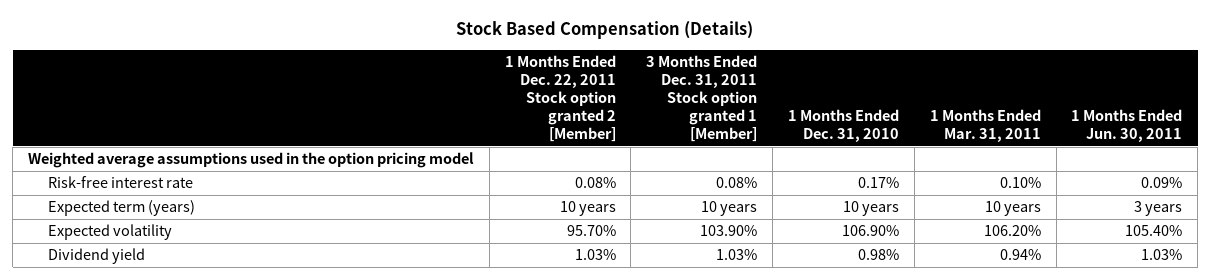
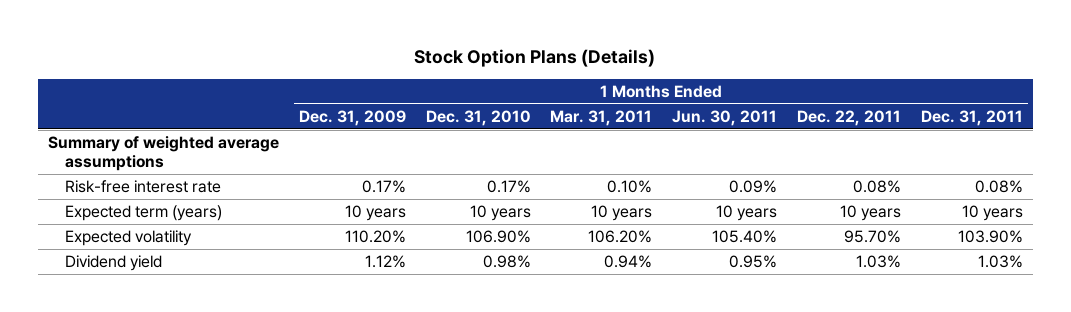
- Stock Based Compensation (Details)
+ Stock Option Plans (Details)
- | 1 Months Ended Dec. 22, 2011 Stock option granted 2 [Member] | 3 Months Ended Dec. 31, 2011 Stock option granted 1 [Member] | 1 Months Ended Dec. 31, 2010 | 1 Months Ended Mar. 31, 2011 | 1 Months Ended Jun. 30, 2011
+ | 1 Months Ended Dec. 31, 2009 | 1 Months Ended Dec. 31, 2010 | 1 Months Ended Mar. 31, 2011 | 1 Months Ended Jun. 30, 2011 | 1 Months Ended Dec. 22, 2011 | 1 Months Ended Dec. 31, 2011
- Weighted average assumptions used in the option pricing model
+ Summary of weighted average assumptions
- Expected term (years) | 10 years | 10 years | 10 years | 10 years | 3 years
+ Expected term (years) | 10 years | 10 years | 10 years | 10 years | 10 years | 10 years
- Dividend yield | 1.03% | 1.03% | 0.98% | 0.94% | 1.03%
+ Dividend yield | 1.12% | 0.98% | 0.94% | 0.95% | 1.03% | 1.03%

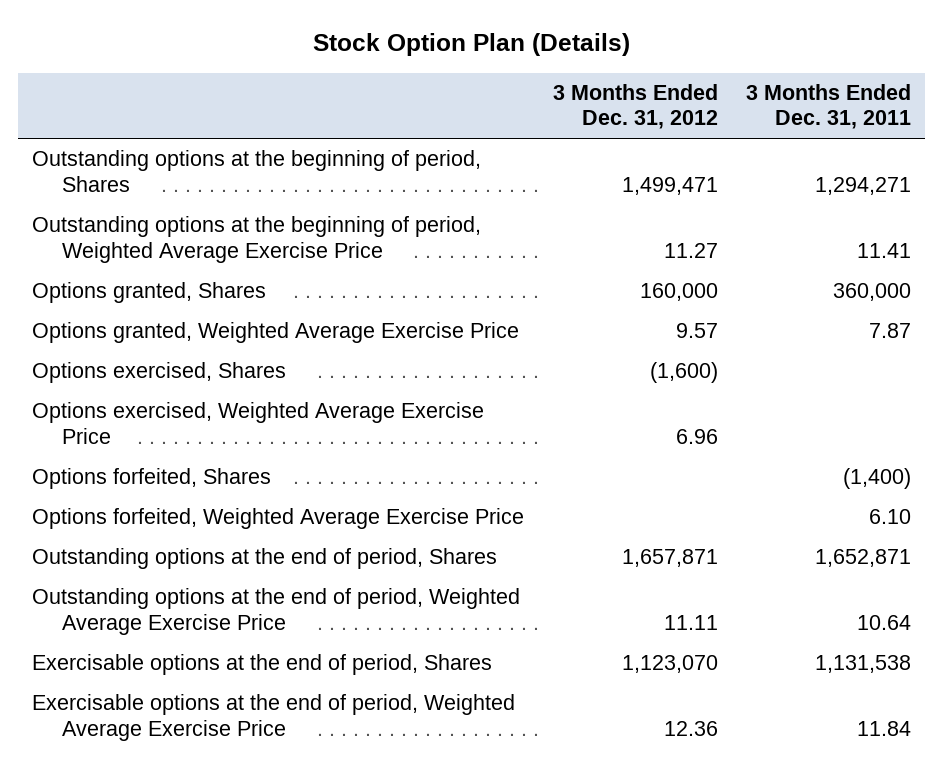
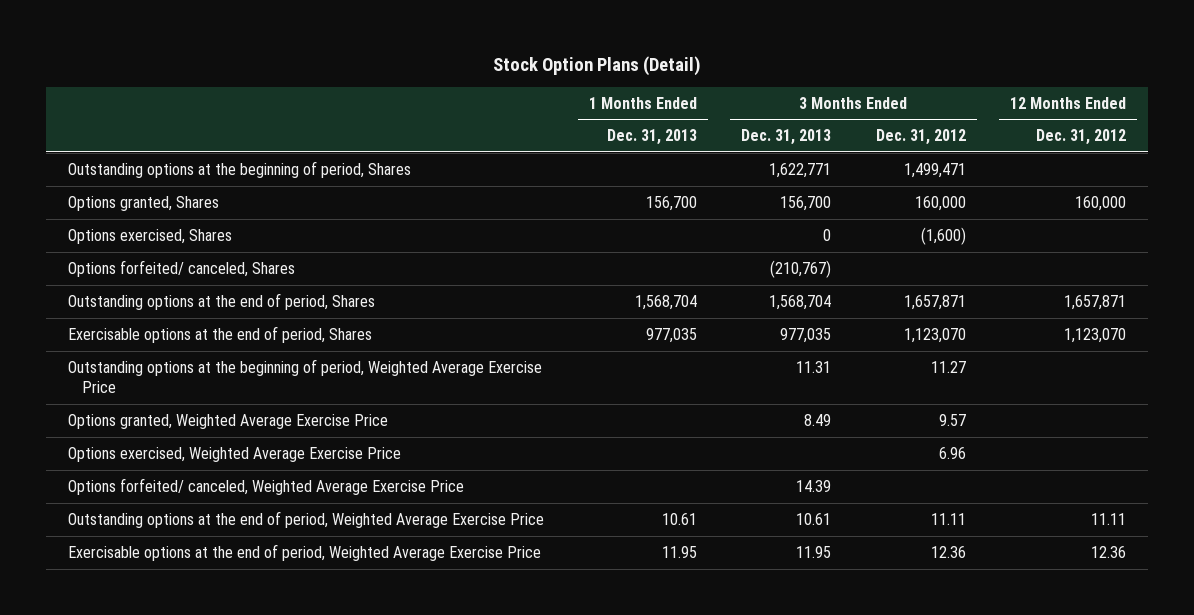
- Stock Option Plan (Details)
+ Stock Option Plans (Detail)
- | 3 Months Ended Dec. 31, 2012 | 3 Months Ended Dec. 31, 2011
+ | 1 Months Ended Dec. 31, 2013 | 3 Months Ended Dec. 31, 2013 | 3 Months Ended Dec. 31, 2012 | 12 Months Ended Dec. 31, 2012
- Options forfeited, Shares | | (1,400)
- Options forfeited, Weighted Average Exercise Price | | 6.10
+ Options forfeited/ canceled, Shares | | (210,767) | |
moved down: Outstanding options at the beginning of period, Weighted Average Exercise Price | | 11.31 | 11.27 |
moved down: Options granted, Weighted Average Exercise Price | | 8.49 | 9.57 |
moved down: Options exercised, Weighted Average Exercise Price | | | 6.96 |
+ Options forfeited/ canceled, Weighted Average Exercise Price | | 14.39 | |
moved down: Outstanding options at the end of period, Weighted Average Exercise Price | 10.61 | 10.61 | 11.11 | 11.11

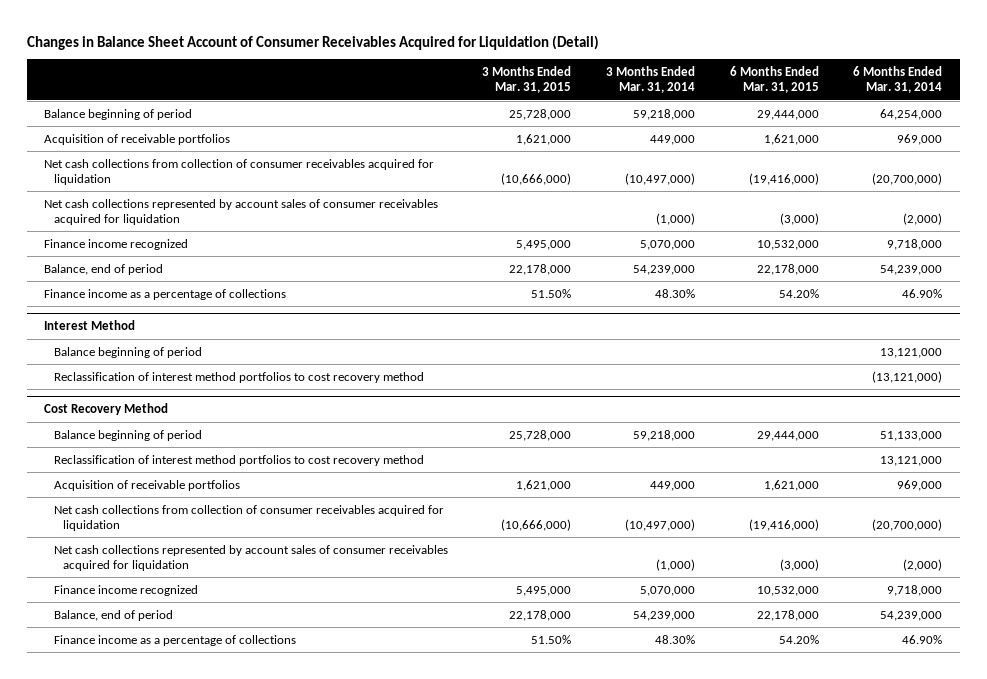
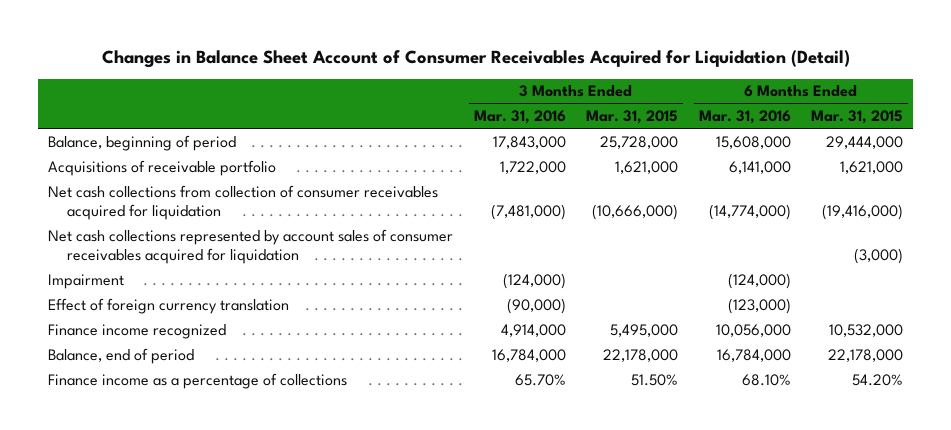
- | 3 Months Ended Mar. 31, 2015 | 3 Months Ended Mar. 31, 2014 | 6 Months Ended Mar. 31, 2015 | 6 Months Ended Mar. 31, 2014
+ | 3 Months Ended Mar. 31, 2016 | 3 Months Ended Mar. 31, 2015 | 6 Months Ended Mar. 31, 2016 | 6 Months Ended Mar. 31, 2015
- Balance beginning of period | 25,728,000 | 59,218,000 | 29,444,000 | 64,254,000
- Acquisition of receivable portfolios | 1,621,000 | 449,000 | 1,621,000 | 969,000
- Net cash collections from collection of consumer receivables acquired for liquidation | (10,666,000) | (10,497,000) | (19,416,000) | (20,700,000)
- Net cash collections represented by account sales of consumer receivables acquired for liquidation | | (1,000) | (3,000) | (2,000)
- Finance income recognized | 5,495,000 | 5,070,000 | 10,532,000 | 9,718,000
- Balance, end of period | 22,178,000 | 54,239,000 | 22,178,000 | 54,239,000
- Finance income as a percentage of collections | 51.50% | 48.30% | 54.20% | 46.90%
- Interest Method
- Balance beginning of period | | | | 13,121,000
- Reclassification of interest method portfolios to cost recovery method | | | | (13,121,000)
- Cost Recovery Method
- Balance beginning of period | 25,728,000 | 59,218,000 | 29,444,000 | 51,133,000
- Reclassification of interest method portfolios to cost recovery method | | | | 13,121,000
- Acquisition of receivable portfolios | 1,621,000 | 449,000 | 1,621,000 | 969,000
+ Balance, beginning of period | 17,843,000 | 25,728,000 | 15,608,000 | 29,444,000
+ Acquisitions of receivable portfolio | 1,722,000 | 1,621,000 | 6,141,000 | 1,621,000
+ Impairment | (124,000) | | (124,000) |
+ Effect of foreign currency translation | (90,000) | | (123,000) |

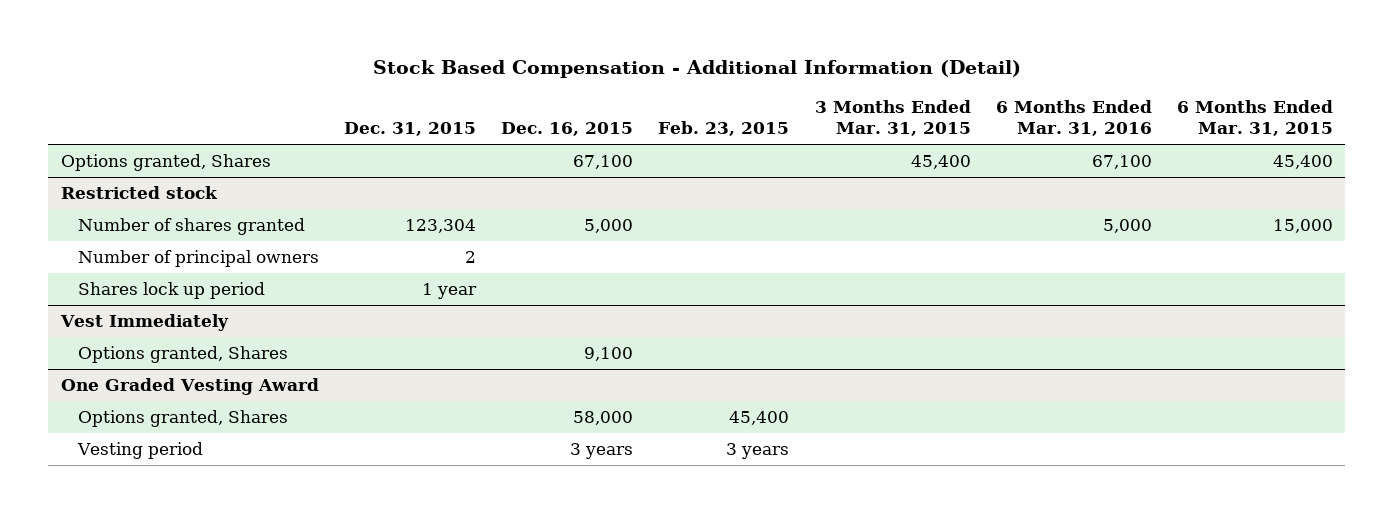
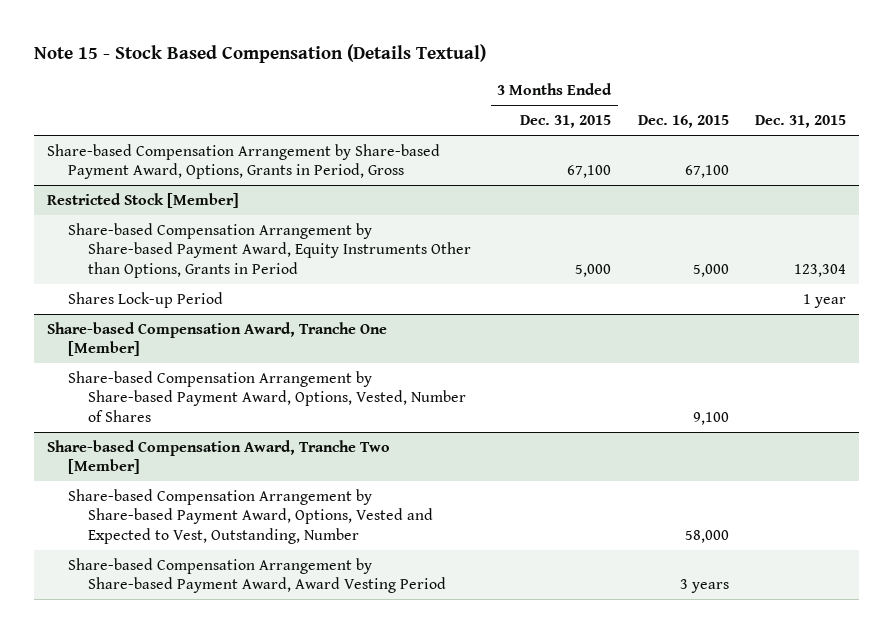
- Stock Based Compensation - Additional Information (Detail)
+ Note 15 - Stock Based Compensation (Details Textual)
- | Dec. 31, 2015 | Dec. 16, 2015 | Feb. 23, 2015 | 3 Months Ended Mar. 31, 2015 | 6 Months Ended Mar. 31, 2016 | 6 Months Ended Mar. 31, 2015
+ | 3 Months Ended Dec. 31, 2015 | Dec. 16, 2015 | Dec. 31, 2015
- Options granted, Shares | | 67,100 | | 45,400 | 67,100 | 45,400
- Restricted stock
- Number of shares granted | 123,304 | 5,000 | | | 5,000 | 15,000
- Number of principal owners | 2 | | | | |
- Shares lock up period | 1 year | | | | |
- Vest Immediately
- Options granted, Shares | | 9,100 | | | |
- One Graded Vesting Award
- Options granted, Shares | | 58,000 | 45,400 | | |
- Vesting period | | 3 years | 3 years | | |
+ Share-based Compensation Arrangement by Share-based Payment Award, Options, Grants in Period, Gross | 67,100 | 67,100 |
+ Restricted Stock [Member]
+ Share-based Compensation Arrangement by Share-based Payment Award, Equity Instruments Other than Options, Grants in Period | 5,000 | 5,000 | 123,304
+ Shares Lock-up Period | | | 1 year
+ Share-based Compensation Award, Tranche One [Member]
+ Share-based Compensation Arrangement by Share-based Payment Award, Options, Vested, Number of Shares | | 9,100 |
+ Share-based Compensation Award, Tranche Two [Member]
+ Share-based Compensation Arrangement by Share-based Payment Award, Options, Vested and Expected to Vest, Outstanding, Number | | 58,000 |
+ Share-based Compensation Arrangement by Share-based Payment Award, Award Vesting Period | | 3 years |

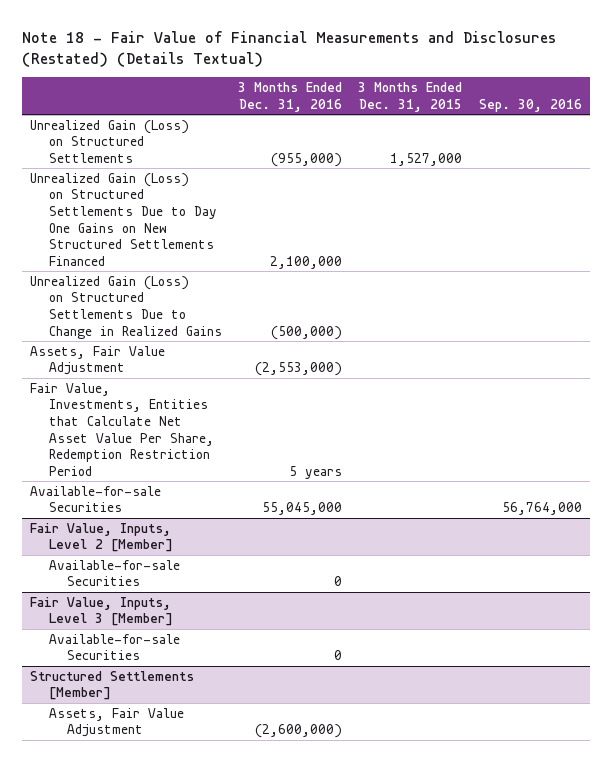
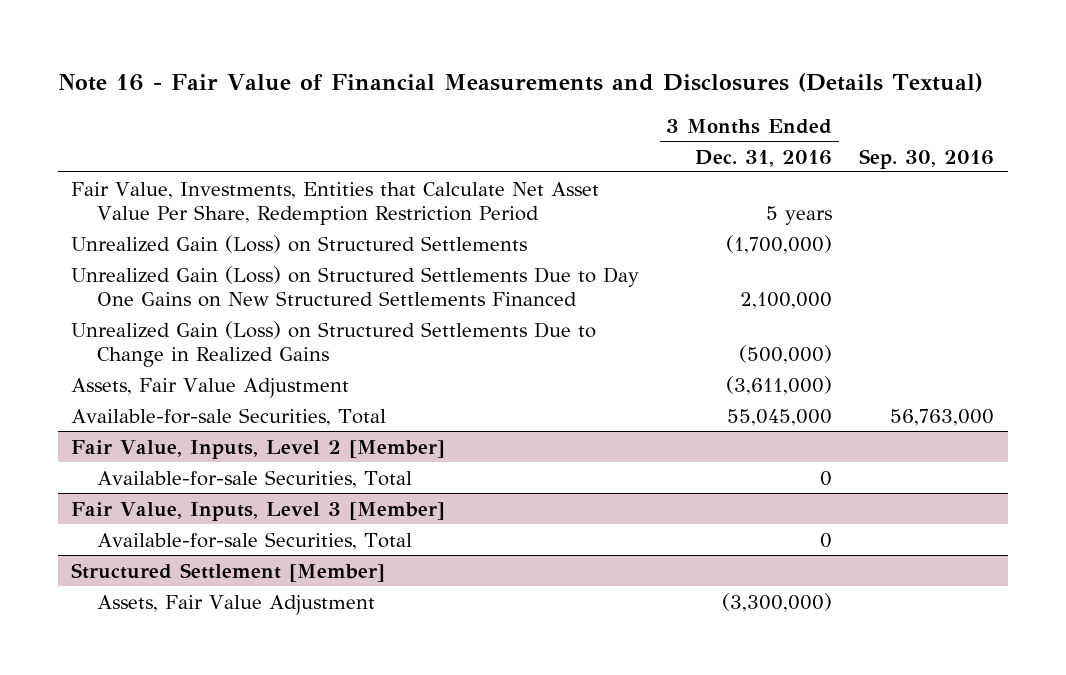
- Note 18 - Fair Value of Financial Measurements and Disclosures (Restated) (Details Textual)
+ Note 16 - Fair Value of Financial Measurements and Disclosures (Details Textual)
- | 3 Months Ended Dec. 31, 2016 | 3 Months Ended Dec. 31, 2015 | Sep. 30, 2016
+ | 3 Months Ended Dec. 31, 2016 | Sep. 30, 2016
- Unrealized Gain (Loss) on Structured Settlements | (955,000) | 1,527,000 |
moved up: Fair Value, Investments, Entities that Calculate Net Asset Value Per Share, Redemption Restriction Period | 5 years |
+ Unrealized Gain (Loss) on Structured Settlements | (1,700,000) |
- Assets, Fair Value Adjustment | (2,553,000) | |
- Available-for-sale Securities | 55,045,000 | | 56,764,000
+ Assets, Fair Value Adjustment | (3,611,000) |
+ Available-for-sale Securities, Total | 55,045,000 | 56,763,000
@ Fair Value, Inputs, Level 2 [Member]
- Available-for-sale Securities | 0 | |
+ Available-for-sale Securities, Total | 0 |
@ Fair Value, Inputs, Level 3 [Member]
- Available-for-sale Securities | 0 | |
- Structured Settlements [Member]
- Assets, Fair Value Adjustment | (2,600,000) | |
@ Fair Value, Inputs, Level 3 [Member]
+ Available-for-sale Securities, Total | 0 |
+ Structured Settlement [Member]
+ Assets, Fair Value Adjustment | (3,300,000) |

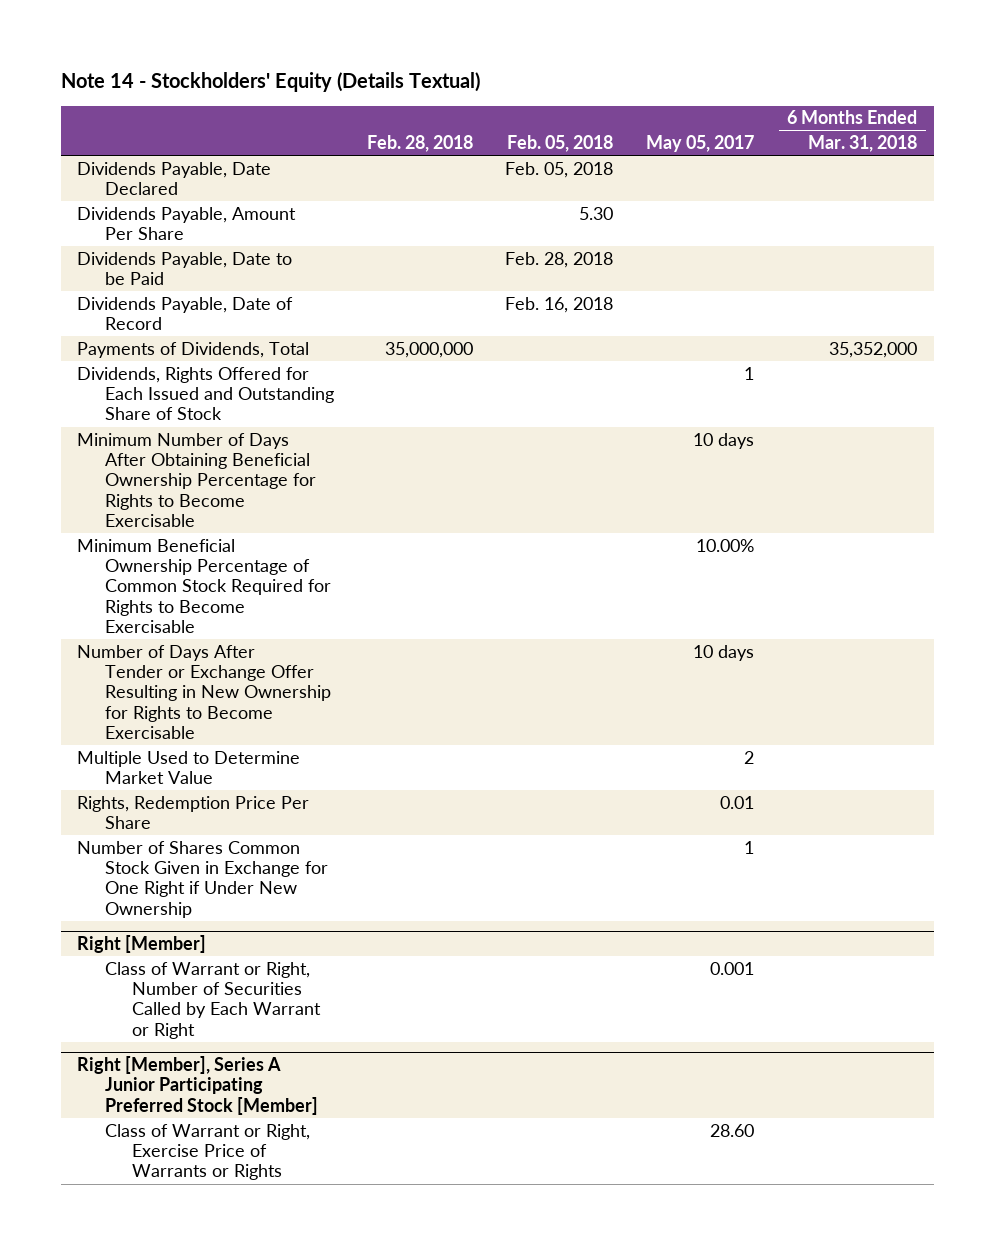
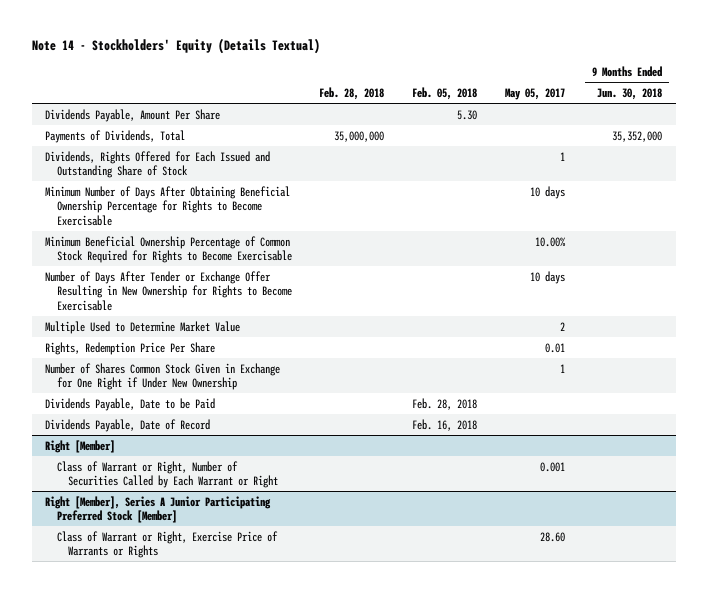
- | Feb. 28, 2018 | Feb. 05, 2018 | May 05, 2017 | 6 Months Ended Mar. 31, 2018
+ | Feb. 28, 2018 | Feb. 05, 2018 | May 05, 2017 | 9 Months Ended Jun. 30, 2018
- Dividends Payable, Date Declared | | Feb. 05, 2018 | |
moved down: Dividends Payable, Date to be Paid | | Feb. 28, 2018 | |
moved down: Dividends Payable, Date of Record | | Feb. 16, 2018 | |

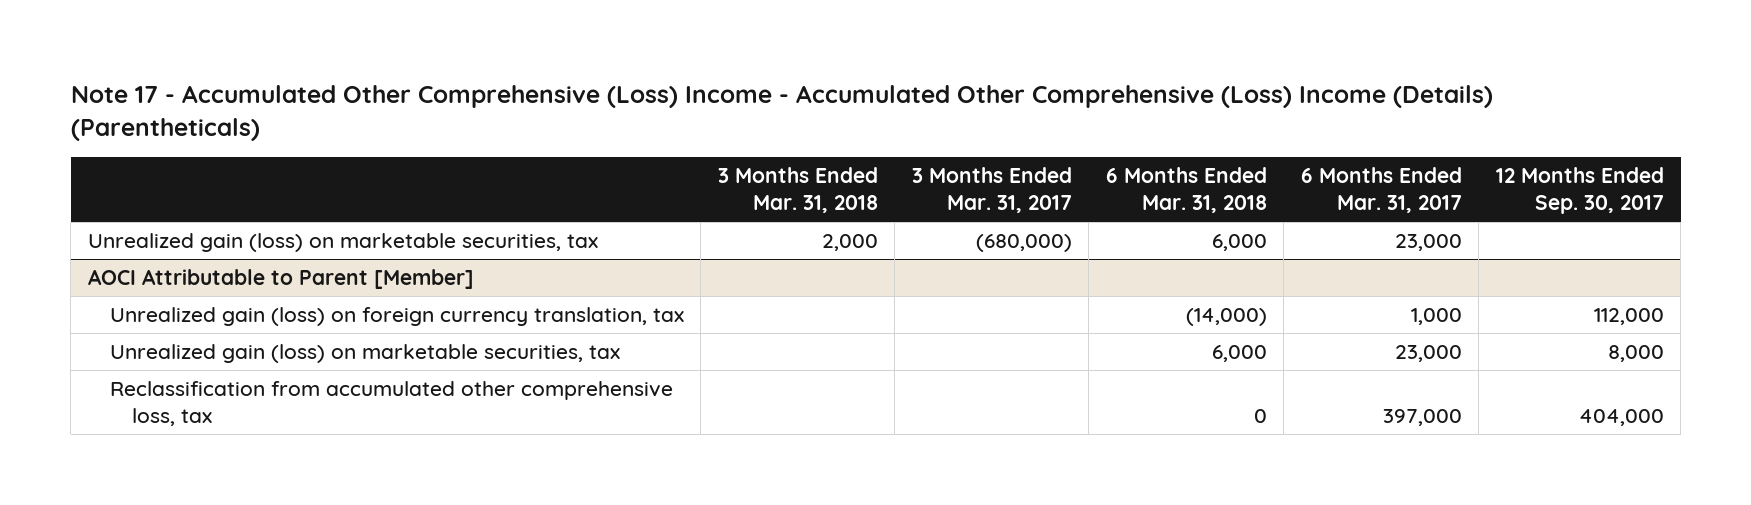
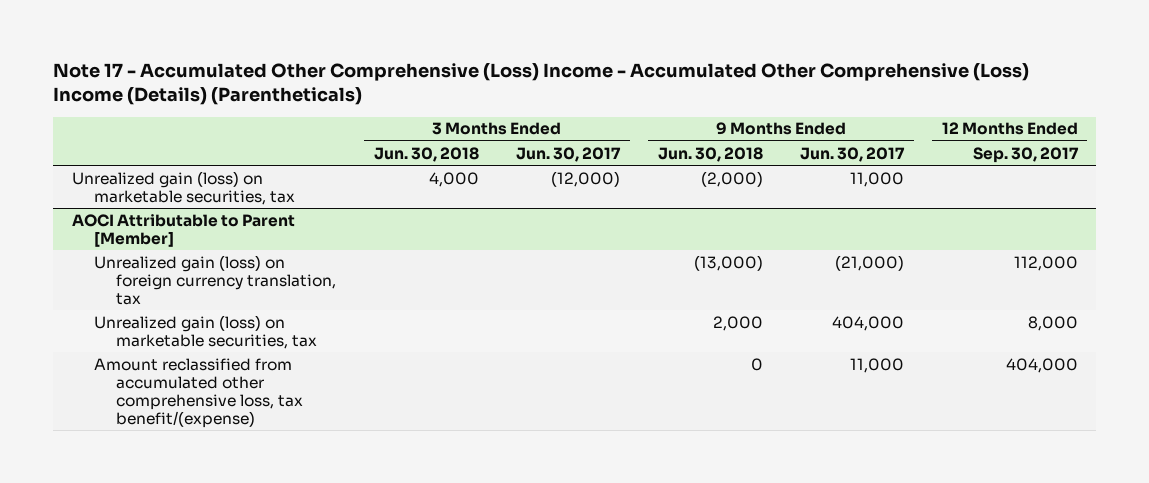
- | 3 Months Ended Mar. 31, 2018 | 3 Months Ended Mar. 31, 2017 | 6 Months Ended Mar. 31, 2018 | 6 Months Ended Mar. 31, 2017 | 12 Months Ended Sep. 30, 2017
+ | 3 Months Ended Jun. 30, 2018 | 3 Months Ended Jun. 30, 2017 | 9 Months Ended Jun. 30, 2018 | 9 Months Ended Jun. 30, 2017 | 12 Months Ended Sep. 30, 2017
@ AOCI Attributable to Parent [Member]
- Reclassification from accumulated other comprehensive loss, tax | | | 0 | 397,000 | 404,000
+ Amount reclassified from accumulated other comprehensive loss, tax benefit/(expense) | | | 0 | 11,000 | 404,000

